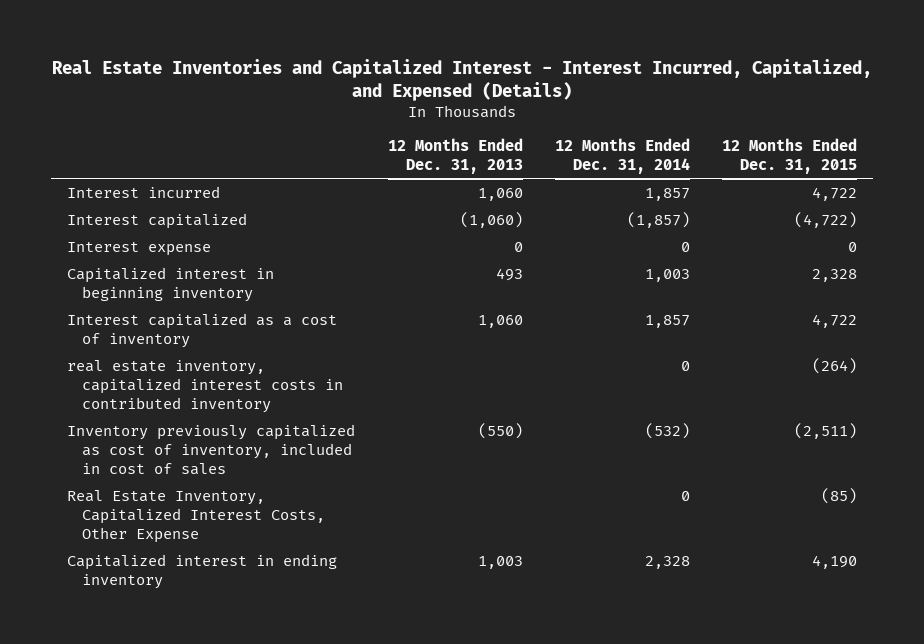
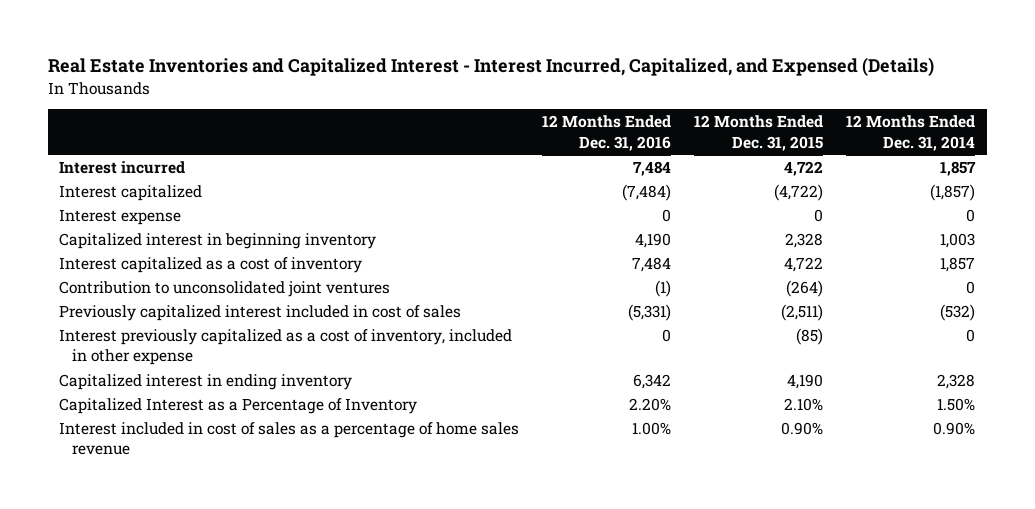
- | 12 Months Ended Dec. 31, 2013 | 12 Months Ended Dec. 31, 2014 | 12 Months Ended Dec. 31, 2015
+ | 12 Months Ended Dec. 31, 2016 | 12 Months Ended Dec. 31, 2015 | 12 Months Ended Dec. 31, 2014
- real estate inventory, capitalized interest costs in contributed inventory | | 0 | (264)
- Inventory previously capitalized as cost of inventory, included in cost of sales | (550) | (532) | (2,511)
- Real Estate Inventory, Capitalized Interest Costs, Other Expense | | 0 | (85)
+ Contribution to unconsolidated joint ventures | (1) | (264) | 0
+ Previously capitalized interest included in cost of sales | (5,331) | (2,511) | (532)
+ Interest previously capitalized as a cost of inventory, included in other expense | 0 | (85) | 0
+ Capitalized Interest as a Percentage of Inventory | 2.20% | 2.10% | 1.50%
+ Interest included in cost of sales as a percentage of home sales revenue | 1.00% | 0.90% | 0.90%

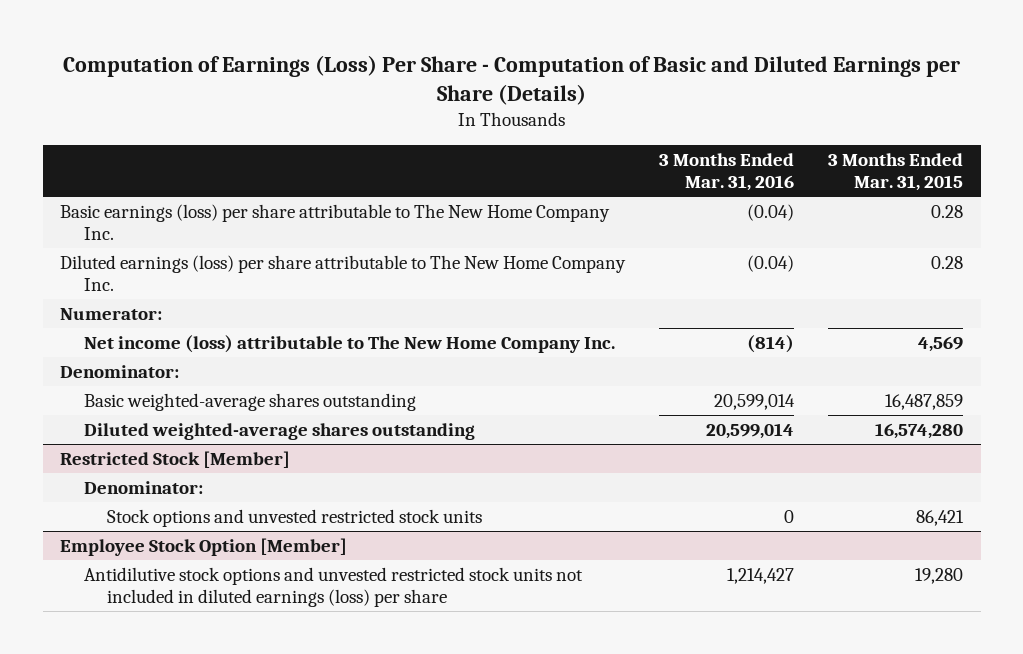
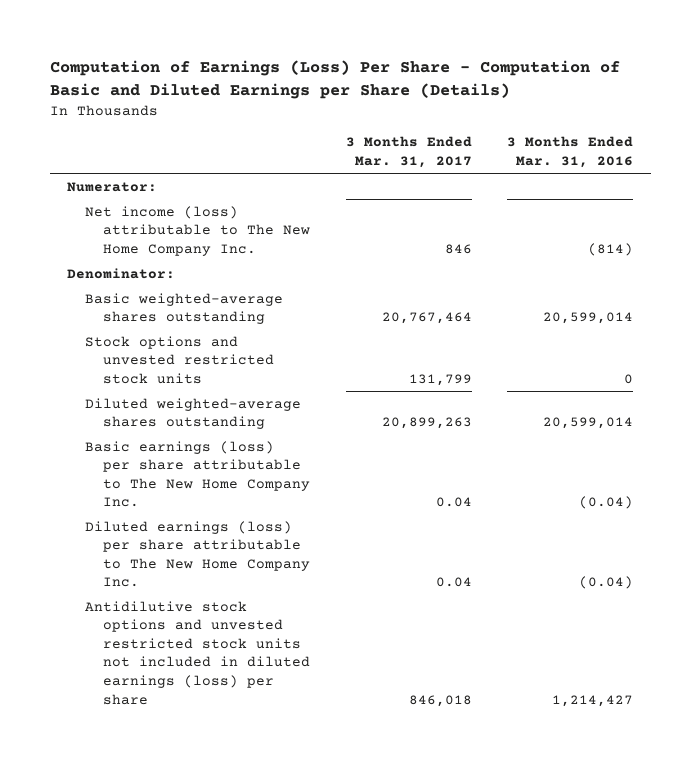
- | 3 Months Ended Mar. 31, 2016 | 3 Months Ended Mar. 31, 2015
+ | 3 Months Ended Mar. 31, 2017 | 3 Months Ended Mar. 31, 2016
- Restricted Stock [Member]
- Denominator:
- Employee Stock Option [Member]
moved down: Diluted weighted-average shares outstanding | 20,899,263 | 20,599,014
moved down: Basic earnings (loss) per share attributable to The New Home Company Inc. | 0.04 | (0.04)
moved down: Diluted earnings (loss) per share attributable to The New Home Company Inc. | 0.04 | (0.04)

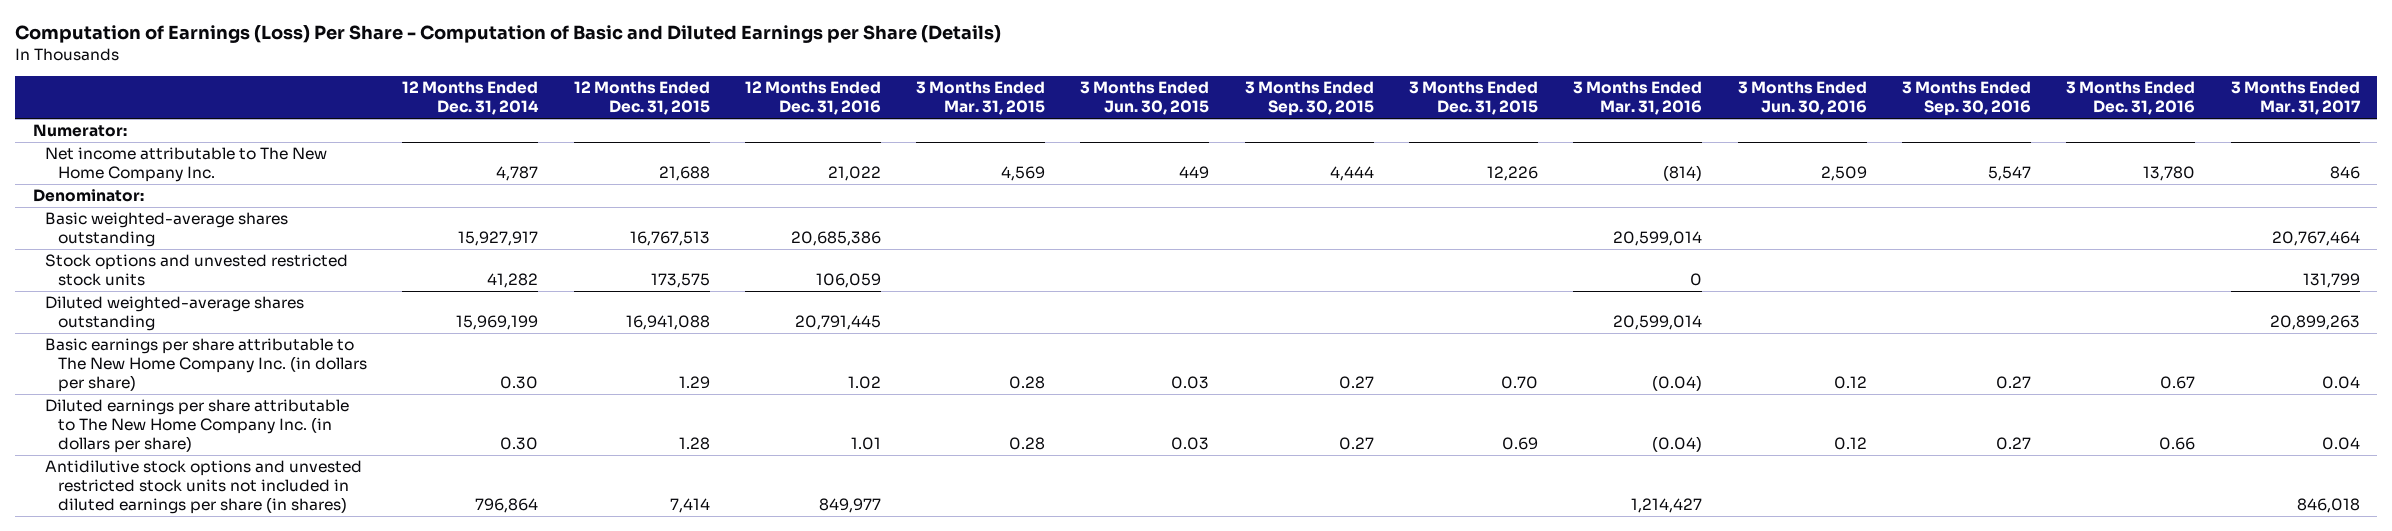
- | 3 Months Ended Mar. 31, 2017 | 3 Months Ended Mar. 31, 2016
+ | 12 Months Ended Dec. 31, 2014 | 12 Months Ended Dec. 31, 2015 | 12 Months Ended Dec. 31, 2016 | 3 Months Ended Mar. 31, 2015 | 3 Months Ended Jun. 30, 2015 | 3 Months Ended Sep. 30, 2015 | 3 Months Ended Dec. 31, 2015 | 3 Months Ended Mar. 31, 2016 | 3 Months Ended Jun. 30, 2016 | 3 Months Ended Sep. 30, 2016 | 3 Months Ended Dec. 31, 2016 | 3 Months Ended Mar. 31, 2017
- Net income (loss) attributable to The New Home Company Inc. | 846 | (814)
+ Net income attributable to The New Home Company Inc. | 4,787 | 21,688 | 21,022 | 4,569 | 449 | 4,444 | 12,226 | (814) | 2,509 | 5,547 | 13,780 | 846
- Basic earnings (loss) per share attributable to The New Home Company Inc. | 0.04 | (0.04)
- Diluted earnings (loss) per share attributable to The New Home Company Inc. | 0.04 | (0.04)
- Antidilutive stock options and unvested restricted stock units not included in diluted earnings (loss) per share | 846,018 | 1,214,427
+ Basic earnings per share attributable to The New Home Company Inc. (in dollars per share) | 0.30 | 1.29 | 1.02 | 0.28 | 0.03 | 0.27 | 0.70 | (0.04) | 0.12 | 0.27 | 0.67 | 0.04
+ Diluted earnings per share attributable to The New Home Company Inc. (in dollars per share) | 0.30 | 1.28 | 1.01 | 0.28 | 0.03 | 0.27 | 0.69 | (0.04) | 0.12 | 0.27 | 0.66 | 0.04
+ Antidilutive stock options and unvested restricted stock units not included in diluted earnings per share (in shares) | 796,864 | 7,414 | 849,977 | | | | | 1,214,427 | | | | 846,018

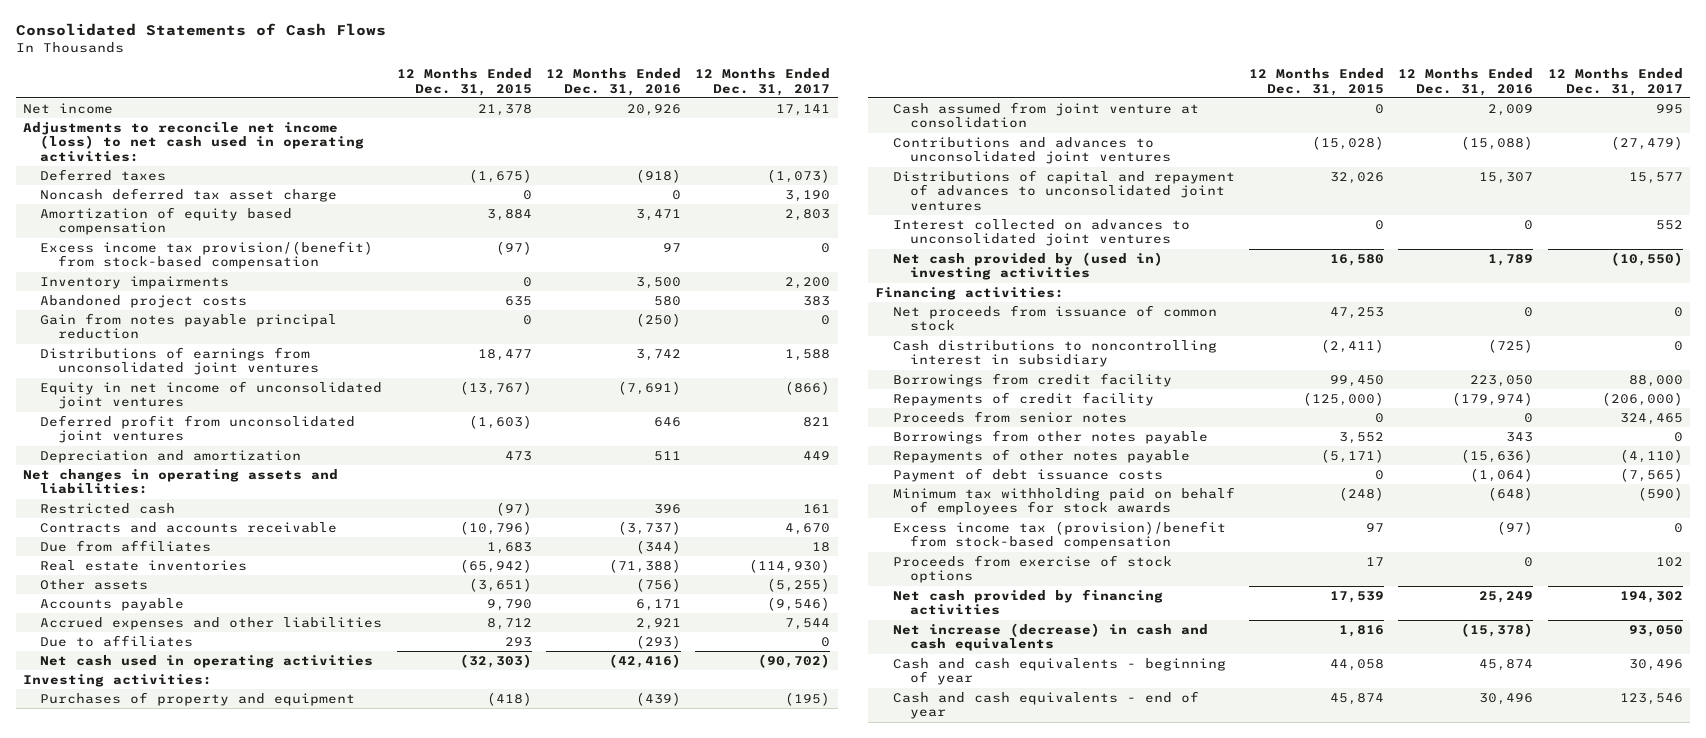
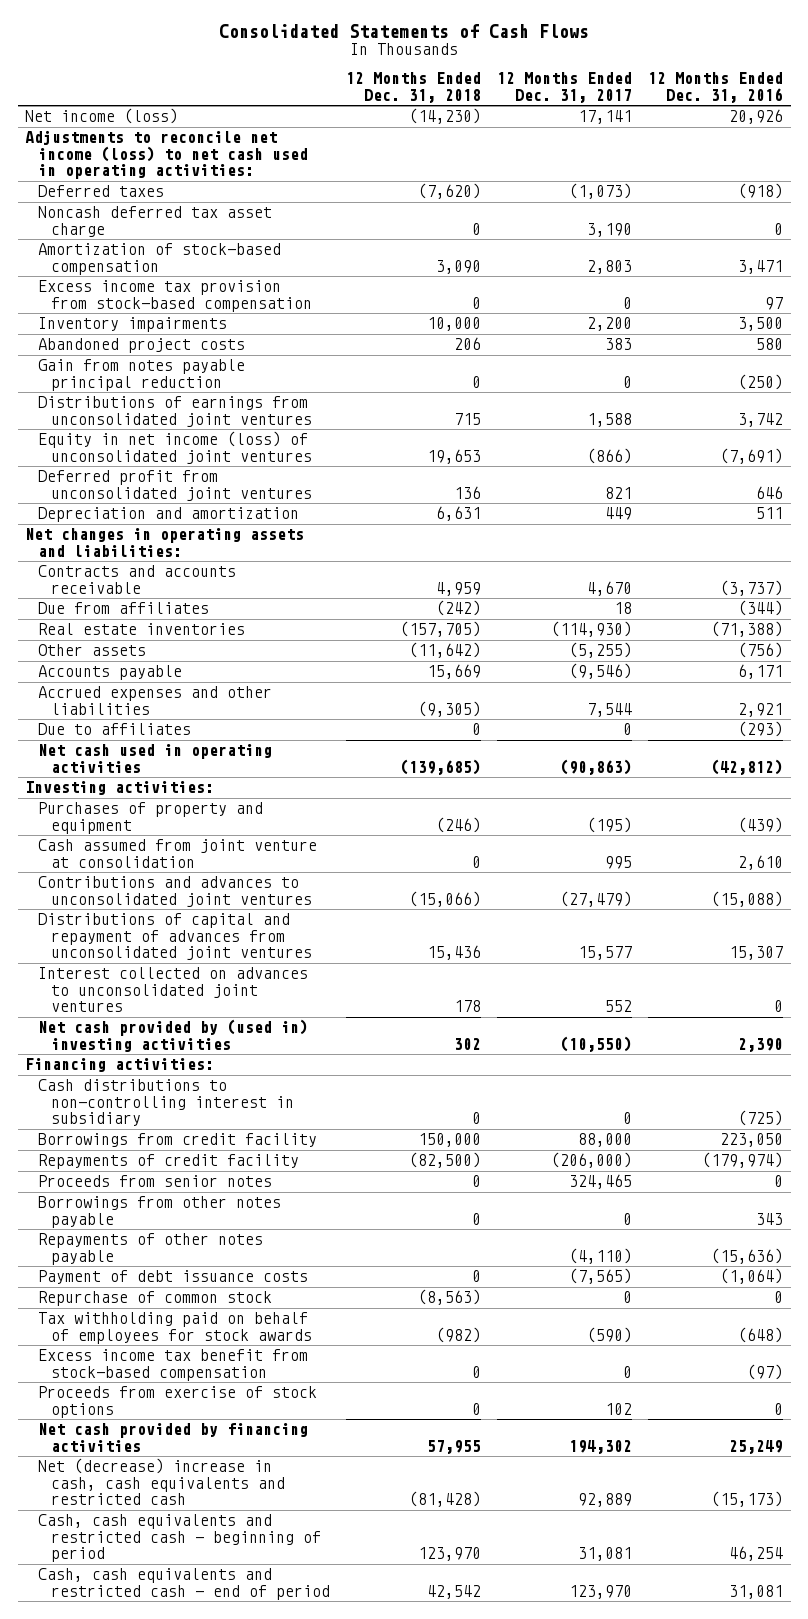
- | 12 Months Ended Dec. 31, 2015 | 12 Months Ended Dec. 31, 2016 | 12 Months Ended Dec. 31, 2017
+ | 12 Months Ended Dec. 31, 2018 | 12 Months Ended Dec. 31, 2017 | 12 Months Ended Dec. 31, 2016
- Net income | 21,378 | 20,926 | 17,141
+ Net income (loss) | (14,230) | 17,141 | 20,926
- Amortization of equity based compensation | 3,884 | 3,471 | 2,803
- Excess income tax provision/(benefit) from stock-based compensation | (97) | 97 | 0
+ Amortization of stock-based compensation | 3,090 | 2,803 | 3,471
+ Excess income tax provision from stock-based compensation | 0 | 0 | 97
- Equity in net income of unconsolidated joint ventures | (13,767) | (7,691) | (866)
+ Equity in net income (loss) of unconsolidated joint ventures | 19,653 | (866) | (7,691)
- Restricted cash | (97) | 396 | 161
- Net cash used in operating activities | (32,303) | (42,416) | (90,702)
+ Net cash used in operating activities | (139,685) | (90,863) | (42,812)
- Cash assumed from joint venture at consolidation | 0 | 2,009 | 995
+ Cash assumed from joint venture at consolidation | 0 | 995 | 2,610
- Distributions of capital and repayment of advances to unconsolidated joint ventures | 32,026 | 15,307 | 15,577
+ Distributions of capital and repayment of advances from unconsolidated joint ventures | 15,436 | 15,577 | 15,307
- Net cash provided by (used in) investing activities | 16,580 | 1,789 | (10,550)
+ Net cash provided by (used in) investing activities | 302 | (10,550) | 2,390
- Net proceeds from issuance of common stock | 47,253 | 0 | 0
- Cash distributions to noncontrolling interest in subsidiary | (2,411) | (725) | 0
+ Cash distributions to non-controlling interest in subsidiary | 0 | 0 | (725)
- Minimum tax withholding paid on behalf of employees for stock awards | (248) | (648) | (590)
- Excess income tax (provision)/benefit from stock-based compensation | 97 | (97) | 0
+ Repurchase of common stock | (8,563) | 0 | 0
+ Tax withholding paid on behalf of employees for stock awards | (982) | (590) | (648)
+ Excess income tax benefit from stock-based compensation | 0 | 0 | (97)
- Net increase (decrease) in cash and cash equivalents | 1,816 | (15,378) | 93,050
- Cash and cash equivalents - beginning of year | 44,058 | 45,874 | 30,496
- Cash and cash equivalents - end of year | 45,874 | 30,496 | 123,546
+ Net (decrease) increase in cash, cash equivalents and restricted cash | (81,428) | 92,889 | (15,173)
+ Cash, cash equivalents and restricted cash - beginning of period | 123,970 | 31,081 | 46,254
+ Cash, cash equivalents and restricted cash - end of period | 42,542 | 123,970 | 31,081

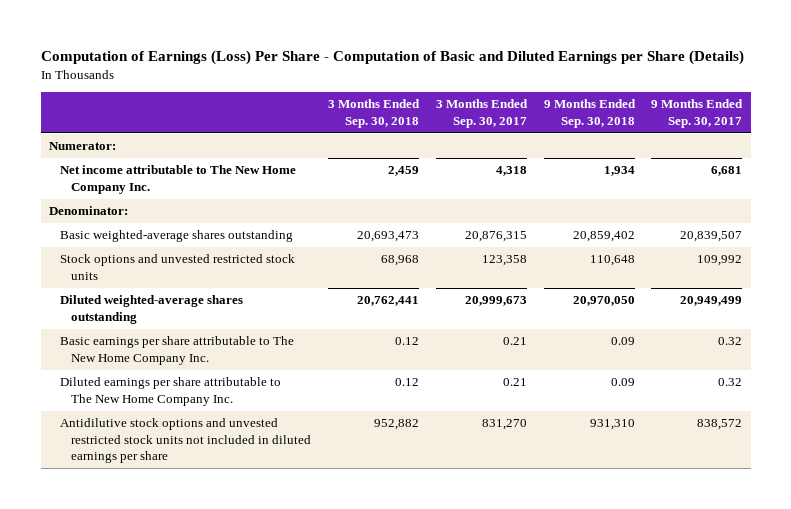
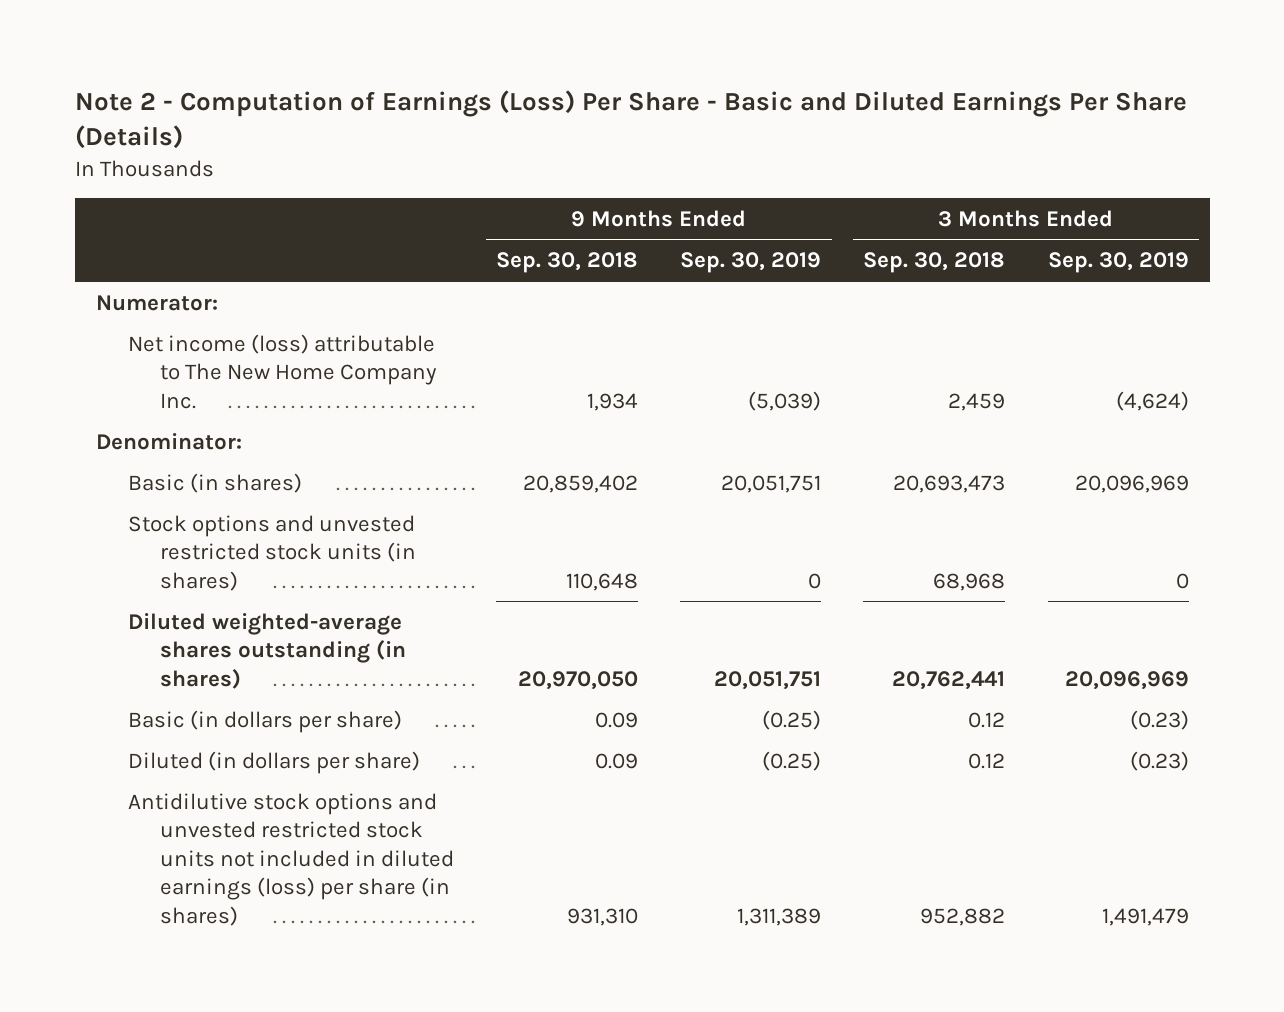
- Computation of Earnings (Loss) Per Share - Computation of Basic and Diluted Earnings per Share (Details)
+ Note 2 - Computation of Earnings (Loss) Per Share - Basic and Diluted Earnings Per Share (Details)
- | 3 Months Ended Sep. 30, 2018 | 3 Months Ended Sep. 30, 2017 | 9 Months Ended Sep. 30, 2018 | 9 Months Ended Sep. 30, 2017
+ | 9 Months Ended Sep. 30, 2018 | 9 Months Ended Sep. 30, 2019 | 3 Months Ended Sep. 30, 2018 | 3 Months Ended Sep. 30, 2019
- Net income attributable to The New Home Company Inc. | 2,459 | 4,318 | 1,934 | 6,681
+ Net income (loss) attributable to The New Home Company Inc. | 1,934 | (5,039) | 2,459 | (4,624)
- Basic weighted-average shares outstanding | 20,693,473 | 20,876,315 | 20,859,402 | 20,839,507
- Stock options and unvested restricted stock units | 68,968 | 123,358 | 110,648 | 109,992
- Diluted weighted-average shares outstanding | 20,762,441 | 20,999,673 | 20,970,050 | 20,949,499
- Basic earnings per share attributable to The New Home Company Inc. | 0.12 | 0.21 | 0.09 | 0.32
- Diluted earnings per share attributable to The New Home Company Inc. | 0.12 | 0.21 | 0.09 | 0.32
- Antidilutive stock options and unvested restricted stock units not included in diluted earnings per share | 952,882 | 831,270 | 931,310 | 838,572
+ Basic (in shares) | 20,859,402 | 20,051,751 | 20,693,473 | 20,096,969
+ Stock options and unvested restricted stock units (in shares) | 110,648 | 0 | 68,968 | 0
+ Diluted weighted-average shares outstanding (in shares) | 20,970,050 | 20,051,751 | 20,762,441 | 20,096,969
+ Basic (in dollars per share) | 0.09 | (0.25) | 0.12 | (0.23)
+ Diluted (in dollars per share) | 0.09 | (0.25) | 0.12 | (0.23)
+ Antidilutive stock options and unvested restricted stock units not included in diluted earnings (loss) per share (in shares) | 931,310 | 1,311,389 | 952,882 | 1,491,479

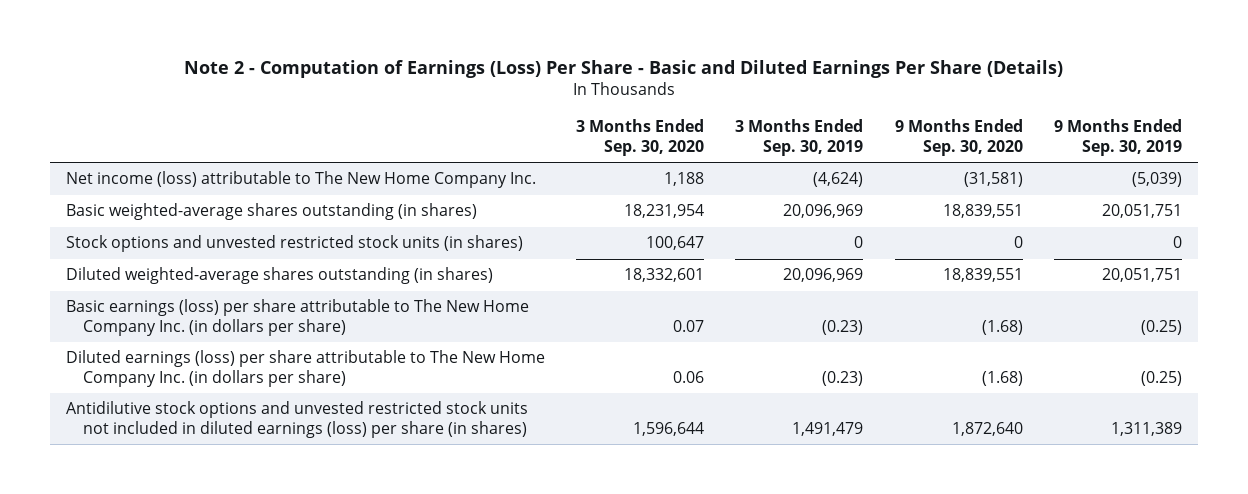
- | 9 Months Ended Sep. 30, 2018 | 9 Months Ended Sep. 30, 2019 | 3 Months Ended Sep. 30, 2018 | 3 Months Ended Sep. 30, 2019
+ | 3 Months Ended Sep. 30, 2020 | 3 Months Ended Sep. 30, 2019 | 9 Months Ended Sep. 30, 2020 | 9 Months Ended Sep. 30, 2019
- Numerator:
- Denominator:
- Basic (in shares) | 20,859,402 | 20,051,751 | 20,693,473 | 20,096,969
+ Basic weighted-average shares outstanding (in shares) | 18,231,954 | 20,096,969 | 18,839,551 | 20,051,751
- Basic (in dollars per share) | 0.09 | (0.25) | 0.12 | (0.23)
- Diluted (in dollars per share) | 0.09 | (0.25) | 0.12 | (0.23)
+ Basic earnings (loss) per share attributable to The New Home Company Inc. (in dollars per share) | 0.07 | (0.23) | (1.68) | (0.25)
+ Diluted earnings (loss) per share attributable to The New Home Company Inc. (in dollars per share) | 0.06 | (0.23) | (1.68) | (0.25)

